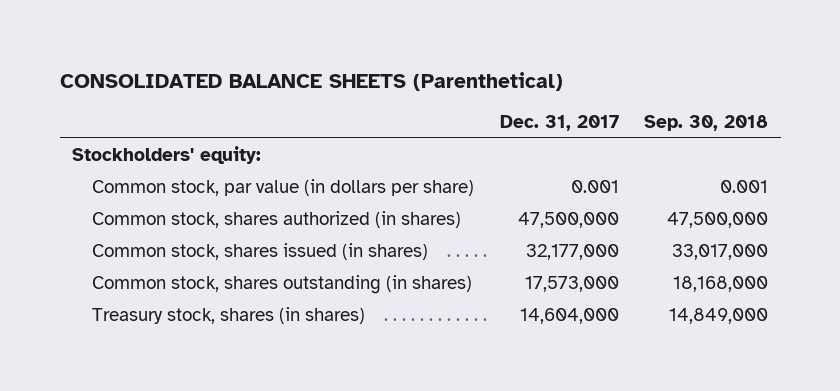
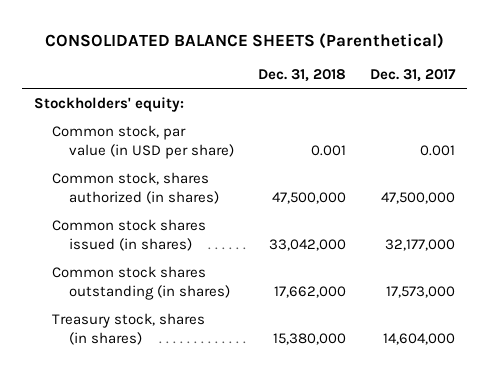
- | Dec. 31, 2017 | Sep. 30, 2018
+ | Dec. 31, 2018 | Dec. 31, 2017
- Common stock, par value (in dollars per share) | 0.001 | 0.001
+ Common stock, par value (in USD per share) | 0.001 | 0.001
- Common stock, shares issued (in shares) | 32,177,000 | 33,017,000
- Common stock, shares outstanding (in shares) | 17,573,000 | 18,168,000
+ Common stock shares issued (in shares) | 33,042,000 | 32,177,000
+ Common stock shares outstanding (in shares) | 17,662,000 | 17,573,000

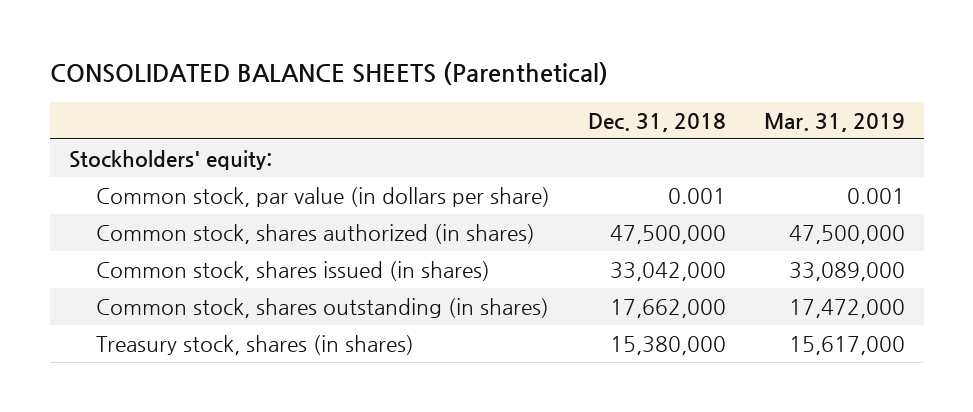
- | Dec. 31, 2018 | Dec. 31, 2017
+ | Dec. 31, 2018 | Mar. 31, 2019
- Common stock, par value (in USD per share) | 0.001 | 0.001
+ Common stock, par value (in dollars per share) | 0.001 | 0.001
- Common stock shares issued (in shares) | 33,042,000 | 32,177,000
- Common stock shares outstanding (in shares) | 17,662,000 | 17,573,000
+ Common stock, shares issued (in shares) | 33,042,000 | 33,089,000
+ Common stock, shares outstanding (in shares) | 17,662,000 | 17,472,000

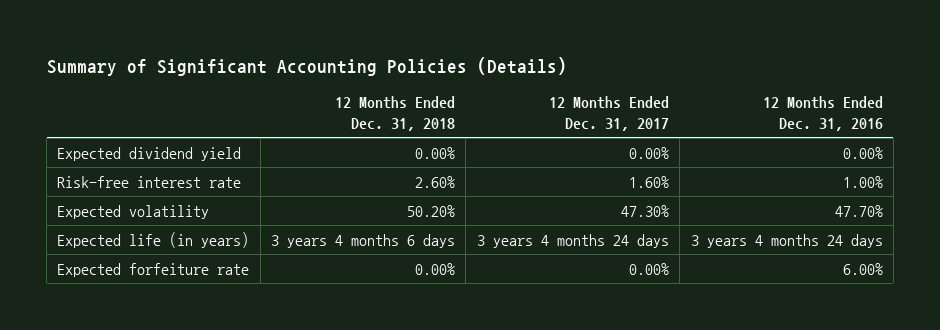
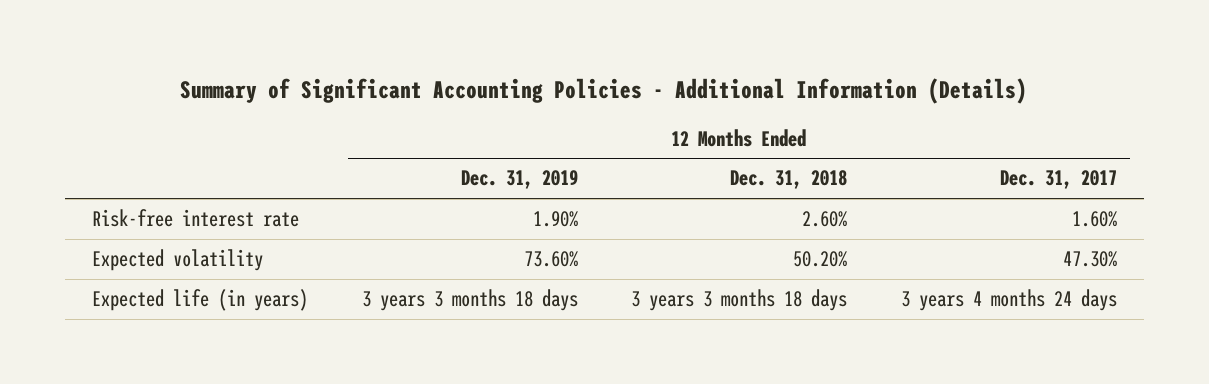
- Summary of Significant Accounting Policies (Details)
+ Summary of Significant Accounting Policies - Additional Information (Details)
- | 12 Months Ended Dec. 31, 2018 | 12 Months Ended Dec. 31, 2017 | 12 Months Ended Dec. 31, 2016
+ | 12 Months Ended Dec. 31, 2019 | 12 Months Ended Dec. 31, 2018 | 12 Months Ended Dec. 31, 2017
- Expected dividend yield | 0.00% | 0.00% | 0.00%
- Expected life (in years) | 3 years 4 months 6 days | 3 years 4 months 24 days | 3 years 4 months 24 days
- Expected forfeiture rate | 0.00% | 0.00% | 6.00%
+ Expected life (in years) | 3 years 3 months 18 days | 3 years 3 months 18 days | 3 years 4 months 24 days

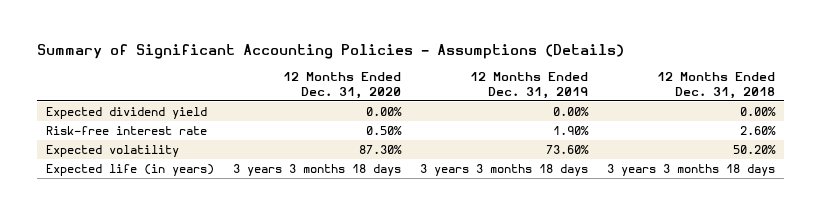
- Summary of Significant Accounting Policies - Additional Information (Details)
+ Summary of Significant Accounting Policies - Assumptions (Details)
- | 12 Months Ended Dec. 31, 2019 | 12 Months Ended Dec. 31, 2018 | 12 Months Ended Dec. 31, 2017
+ | 12 Months Ended Dec. 31, 2020 | 12 Months Ended Dec. 31, 2019 | 12 Months Ended Dec. 31, 2018
+ Expected dividend yield | 0.00% | 0.00% | 0.00%

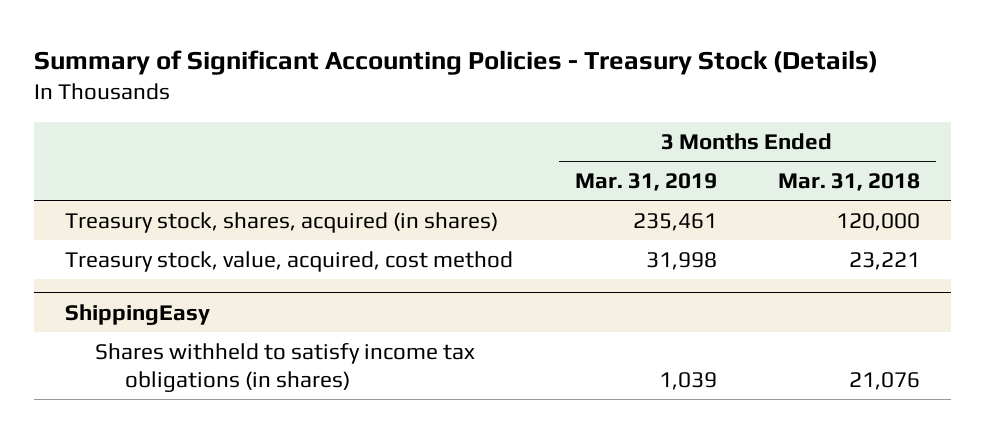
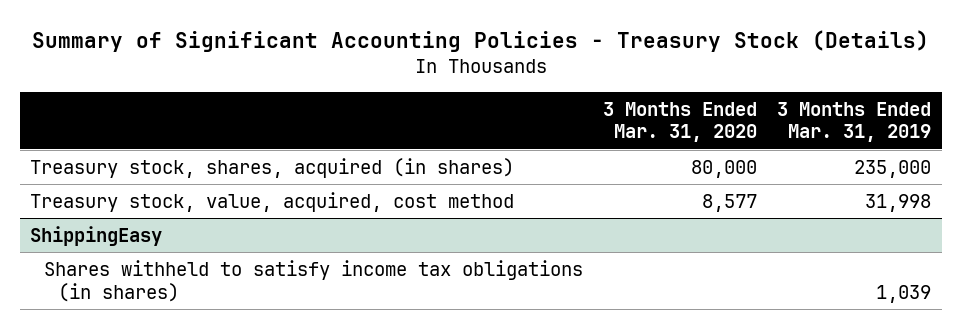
- | 3 Months Ended Mar. 31, 2019 | 3 Months Ended Mar. 31, 2018
+ | 3 Months Ended Mar. 31, 2020 | 3 Months Ended Mar. 31, 2019
- Treasury stock, shares, acquired (in shares) | 235,461 | 120,000
+ Treasury stock, shares, acquired (in shares) | 80,000 | 235,000

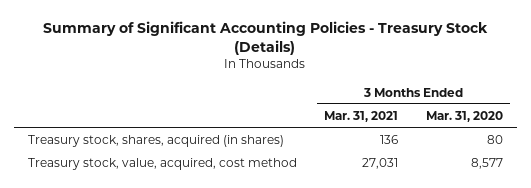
- | 3 Months Ended Mar. 31, 2020 | 3 Months Ended Mar. 31, 2019
+ | 3 Months Ended Mar. 31, 2021 | 3 Months Ended Mar. 31, 2020
- Treasury stock, shares, acquired (in shares) | 80,000 | 235,000
+ Treasury stock, shares, acquired (in shares) | 136 | 80
- ShippingEasy
- Shares withheld to satisfy income tax obligations (in shares) | | 1,039

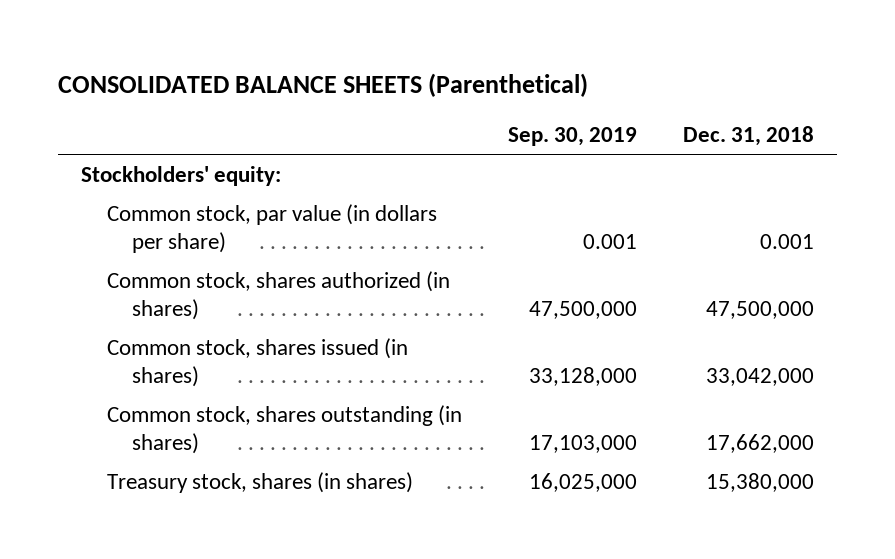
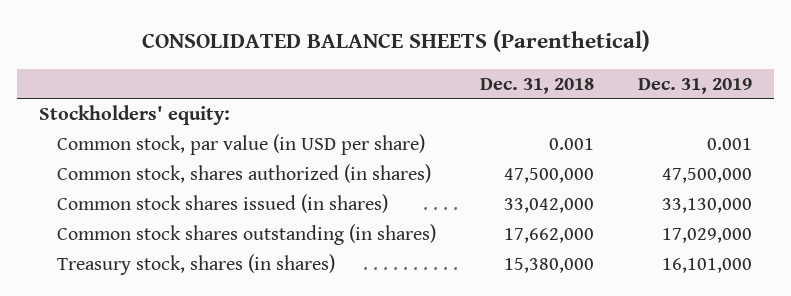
- | Sep. 30, 2019 | Dec. 31, 2018
+ | Dec. 31, 2018 | Dec. 31, 2019
- Common stock, par value (in dollars per share) | 0.001 | 0.001
+ Common stock, par value (in USD per share) | 0.001 | 0.001
- Common stock, shares issued (in shares) | 33,128,000 | 33,042,000
- Common stock, shares outstanding (in shares) | 17,103,000 | 17,662,000
+ Common stock shares issued (in shares) | 33,042,000 | 33,130,000
+ Common stock shares outstanding (in shares) | 17,662,000 | 17,029,000

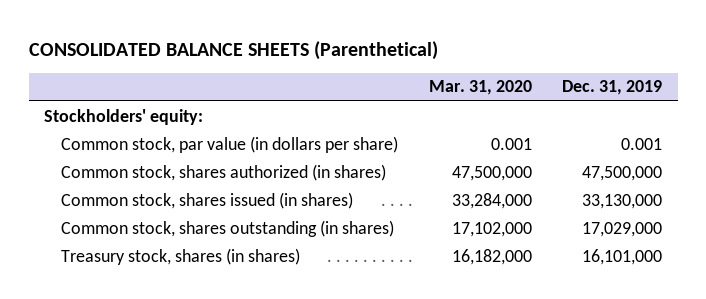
- | Dec. 31, 2018 | Dec. 31, 2019
+ | Mar. 31, 2020 | Dec. 31, 2019
- Common stock, par value (in USD per share) | 0.001 | 0.001
+ Common stock, par value (in dollars per share) | 0.001 | 0.001
- Common stock shares issued (in shares) | 33,042,000 | 33,130,000
- Common stock shares outstanding (in shares) | 17,662,000 | 17,029,000
+ Common stock, shares issued (in shares) | 33,284,000 | 33,130,000
+ Common stock, shares outstanding (in shares) | 17,102,000 | 17,029,000

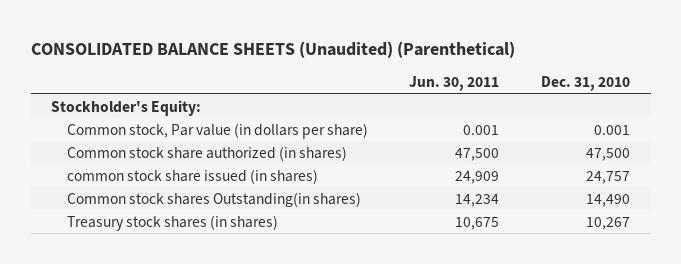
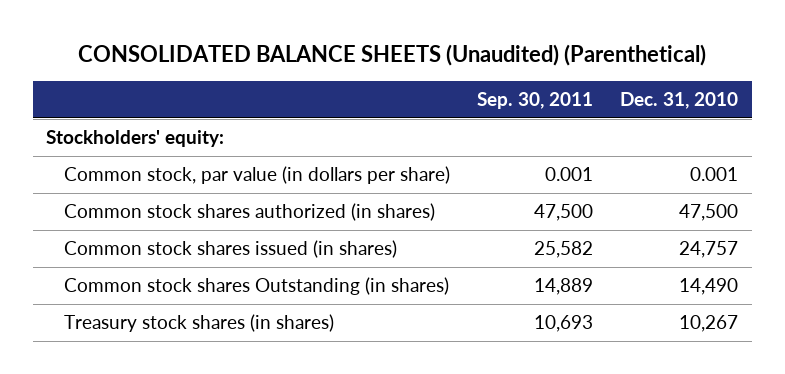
- | Jun. 30, 2011 | Dec. 31, 2010
+ | Sep. 30, 2011 | Dec. 31, 2010
- Stockholder's Equity:
- Common stock, Par value (in dollars per share) | 0.001 | 0.001
- Common stock share authorized (in shares) | 47,500 | 47,500
- common stock share issued (in shares) | 24,909 | 24,757
- Common stock shares Outstanding(in shares) | 14,234 | 14,490
+ Stockholders' equity:
+ Common stock, par value (in dollars per share) | 0.001 | 0.001
+ Common stock shares authorized (in shares) | 47,500 | 47,500
+ Common stock shares issued (in shares) | 25,582 | 24,757
+ Common stock shares Outstanding (in shares) | 14,889 | 14,490

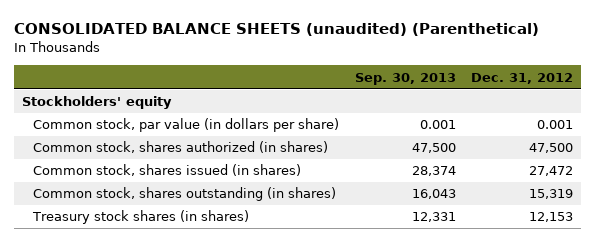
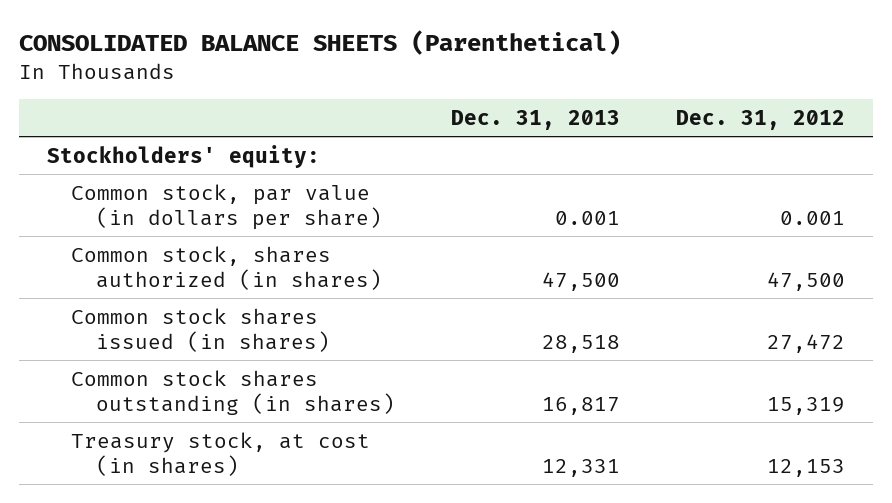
- CONSOLIDATED BALANCE SHEETS (unaudited) (Parenthetical)
+ CONSOLIDATED BALANCE SHEETS (Parenthetical)
- | Sep. 30, 2013 | Dec. 31, 2012
+ | Dec. 31, 2013 | Dec. 31, 2012
- Stockholders' equity
+ Stockholders' equity:
- Common stock, shares issued (in shares) | 28,374 | 27,472
- Common stock, shares outstanding (in shares) | 16,043 | 15,319
- Treasury stock shares (in shares) | 12,331 | 12,153
+ Common stock shares issued (in shares) | 28,518 | 27,472
+ Common stock shares outstanding (in shares) | 16,817 | 15,319
+ Treasury stock, at cost (in shares) | 12,331 | 12,153

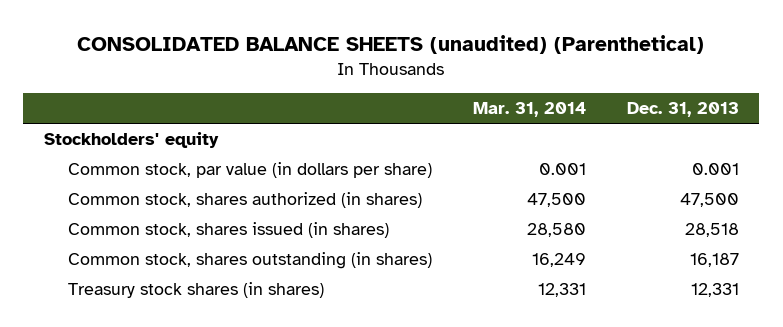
- CONSOLIDATED BALANCE SHEETS (Parenthetical)
+ CONSOLIDATED BALANCE SHEETS (unaudited) (Parenthetical)
- | Dec. 31, 2013 | Dec. 31, 2012
+ | Mar. 31, 2014 | Dec. 31, 2013
- Stockholders' equity:
+ Stockholders' equity
- Common stock shares issued (in shares) | 28,518 | 27,472
- Common stock shares outstanding (in shares) | 16,817 | 15,319
- Treasury stock, at cost (in shares) | 12,331 | 12,153
+ Common stock, shares issued (in shares) | 28,580 | 28,518
+ Common stock, shares outstanding (in shares) | 16,249 | 16,187
+ Treasury stock shares (in shares) | 12,331 | 12,331

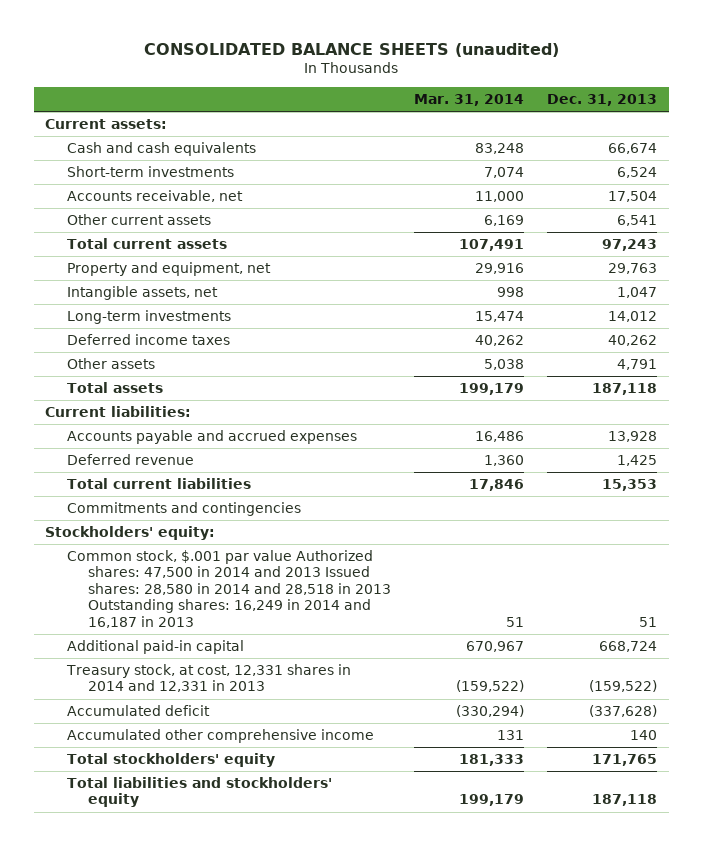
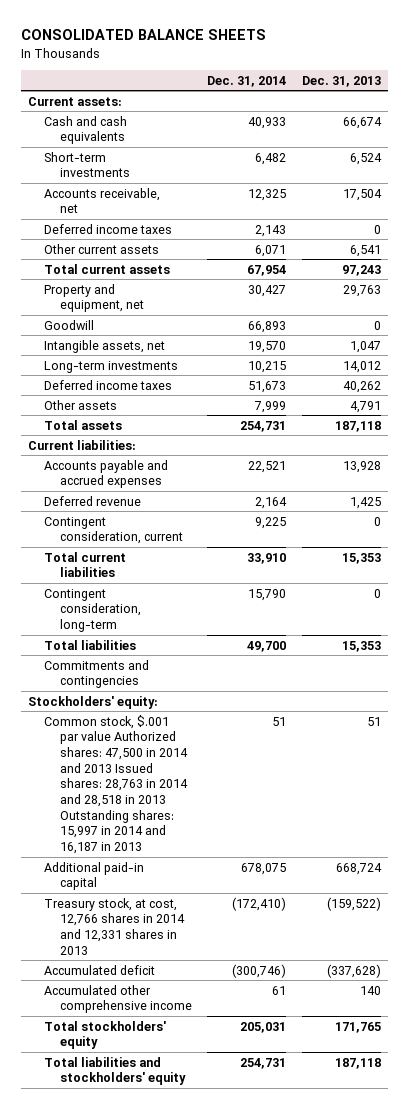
- CONSOLIDATED BALANCE SHEETS (unaudited)
+ CONSOLIDATED BALANCE SHEETS
- | Mar. 31, 2014 | Dec. 31, 2013
+ | Dec. 31, 2014 | Dec. 31, 2013
+ Deferred income taxes | 2,143 | 0
+ Goodwill | 66,893 | 0
+ Contingent consideration, current | 9,225 | 0
+ Contingent consideration, long-term | 15,790 | 0
+ Total liabilities | 49,700 | 15,353
- Common stock, $.001 par value Authorized shares: 47,500 in 2014 and 2013 Issued shares: 28,580 in 2014 and 28,518 in 2013 Outstanding shares: 16,249 in 2014 and 16,187 in 2013 | 51 | 51
+ Common stock, $.001 par value Authorized shares: 47,500 in 2014 and 2013 Issued shares: 28,763 in 2014 and 28,518 in 2013 Outstanding shares: 15,997 in 2014 and 16,187 in 2013 | 51 | 51
- Treasury stock, at cost, 12,331 shares in 2014 and 12,331 in 2013 | (159,522) | (159,522)
+ Treasury stock, at cost, 12,766 shares in 2014 and 12,331 shares in 2013 | (172,410) | (159,522)

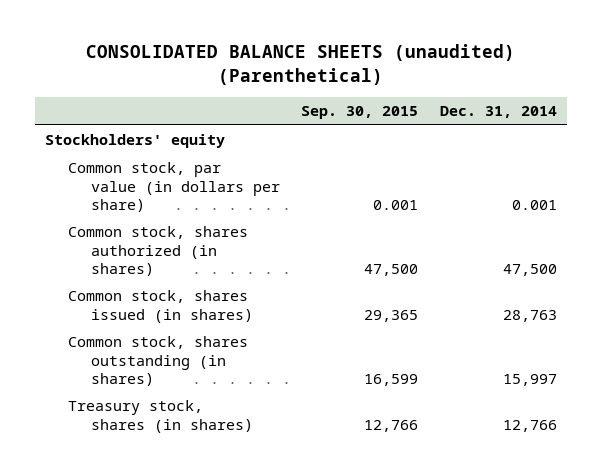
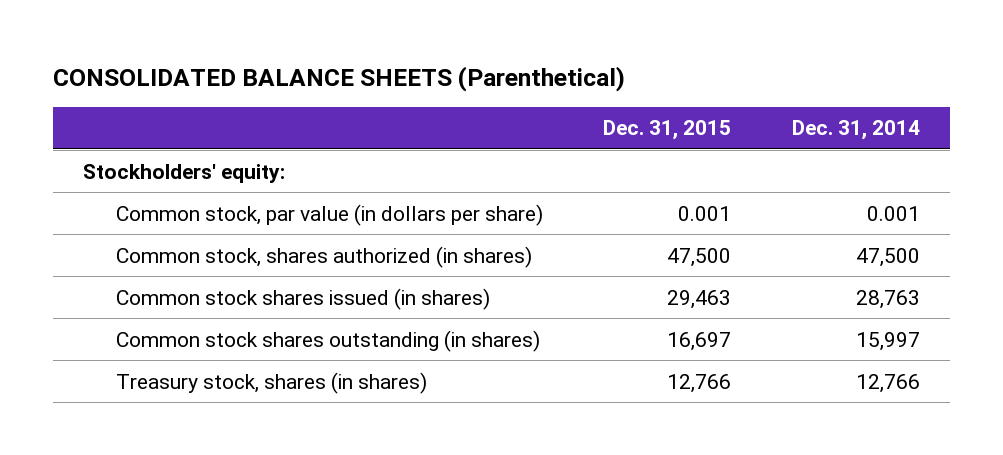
- CONSOLIDATED BALANCE SHEETS (unaudited) (Parenthetical)
+ CONSOLIDATED BALANCE SHEETS (Parenthetical)
- | Sep. 30, 2015 | Dec. 31, 2014
+ | Dec. 31, 2015 | Dec. 31, 2014
- Stockholders' equity
+ Stockholders' equity:
- Common stock, shares issued (in shares) | 29,365 | 28,763
- Common stock, shares outstanding (in shares) | 16,599 | 15,997
+ Common stock shares issued (in shares) | 29,463 | 28,763
+ Common stock shares outstanding (in shares) | 16,697 | 15,997

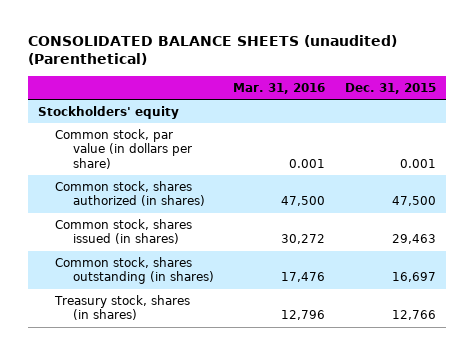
- CONSOLIDATED BALANCE SHEETS (Parenthetical)
+ CONSOLIDATED BALANCE SHEETS (unaudited) (Parenthetical)
- | Dec. 31, 2015 | Dec. 31, 2014
+ | Mar. 31, 2016 | Dec. 31, 2015
- Stockholders' equity:
+ Stockholders' equity
- Common stock shares issued (in shares) | 29,463 | 28,763
- Common stock shares outstanding (in shares) | 16,697 | 15,997
+ Common stock, shares issued (in shares) | 30,272 | 29,463
+ Common stock, shares outstanding (in shares) | 17,476 | 16,697

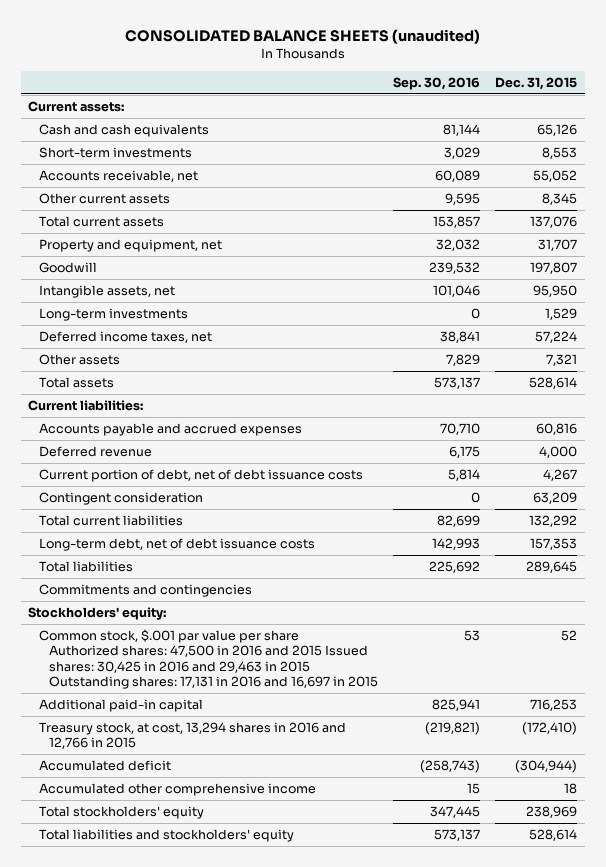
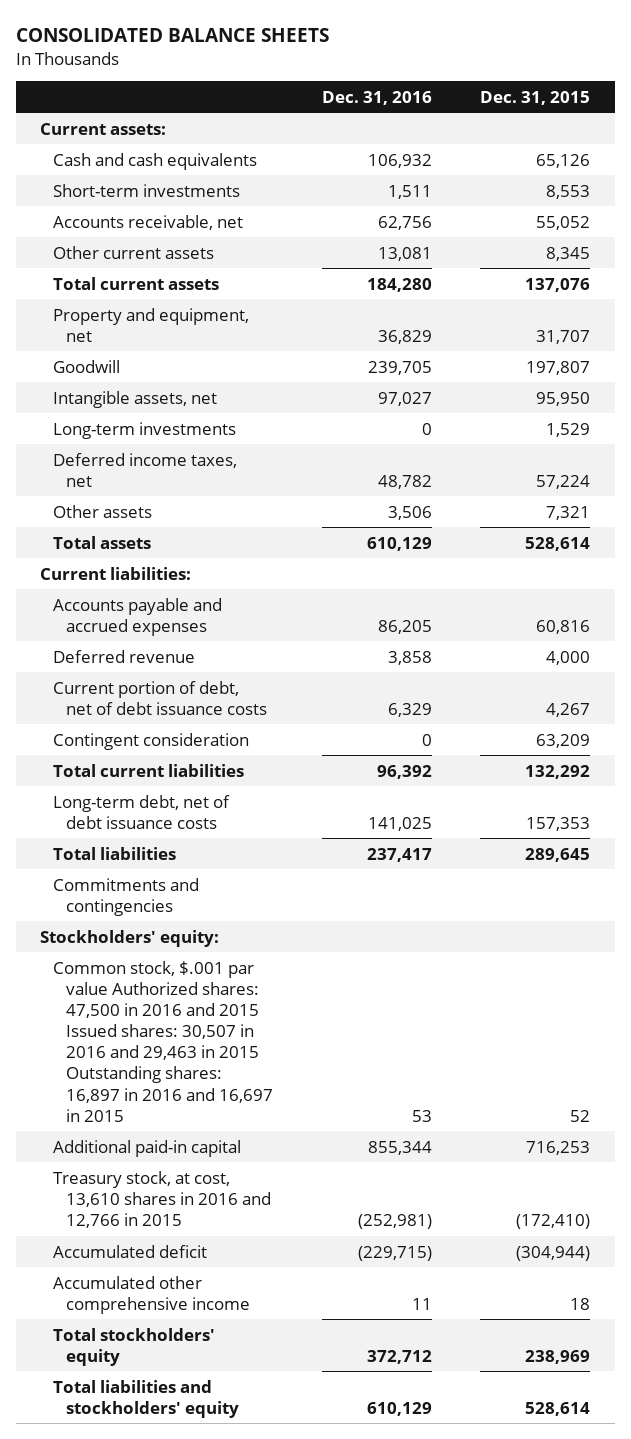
- CONSOLIDATED BALANCE SHEETS (unaudited)
+ CONSOLIDATED BALANCE SHEETS
- | Sep. 30, 2016 | Dec. 31, 2015
+ | Dec. 31, 2016 | Dec. 31, 2015
- Common stock, $.001 par value per share Authorized shares: 47,500 in 2016 and 2015 Issued shares: 30,425 in 2016 and 29,463 in 2015 Outstanding shares: 17,131 in 2016 and 16,697 in 2015 | 53 | 52
+ Common stock, $.001 par value Authorized shares: 47,500 in 2016 and 2015 Issued shares: 30,507 in 2016 and 29,463 in 2015 Outstanding shares: 16,897 in 2016 and 16,697 in 2015 | 53 | 52
- Treasury stock, at cost, 13,294 shares in 2016 and 12,766 in 2015 | (219,821) | (172,410)
+ Treasury stock, at cost, 13,610 shares in 2016 and 12,766 in 2015 | (252,981) | (172,410)

